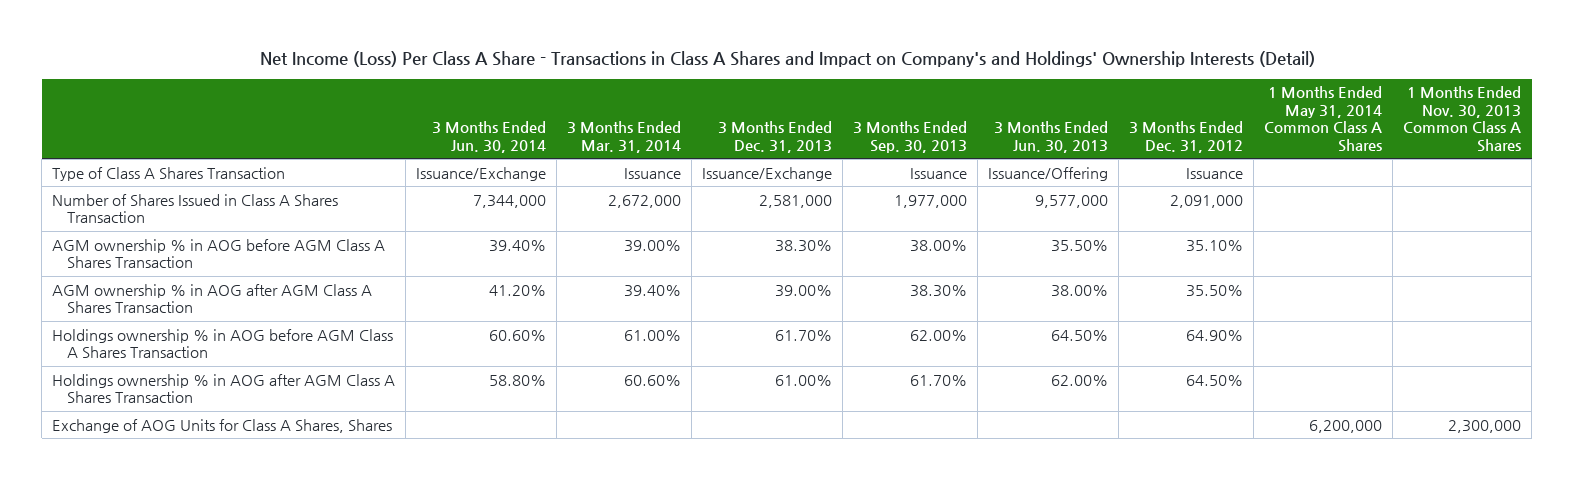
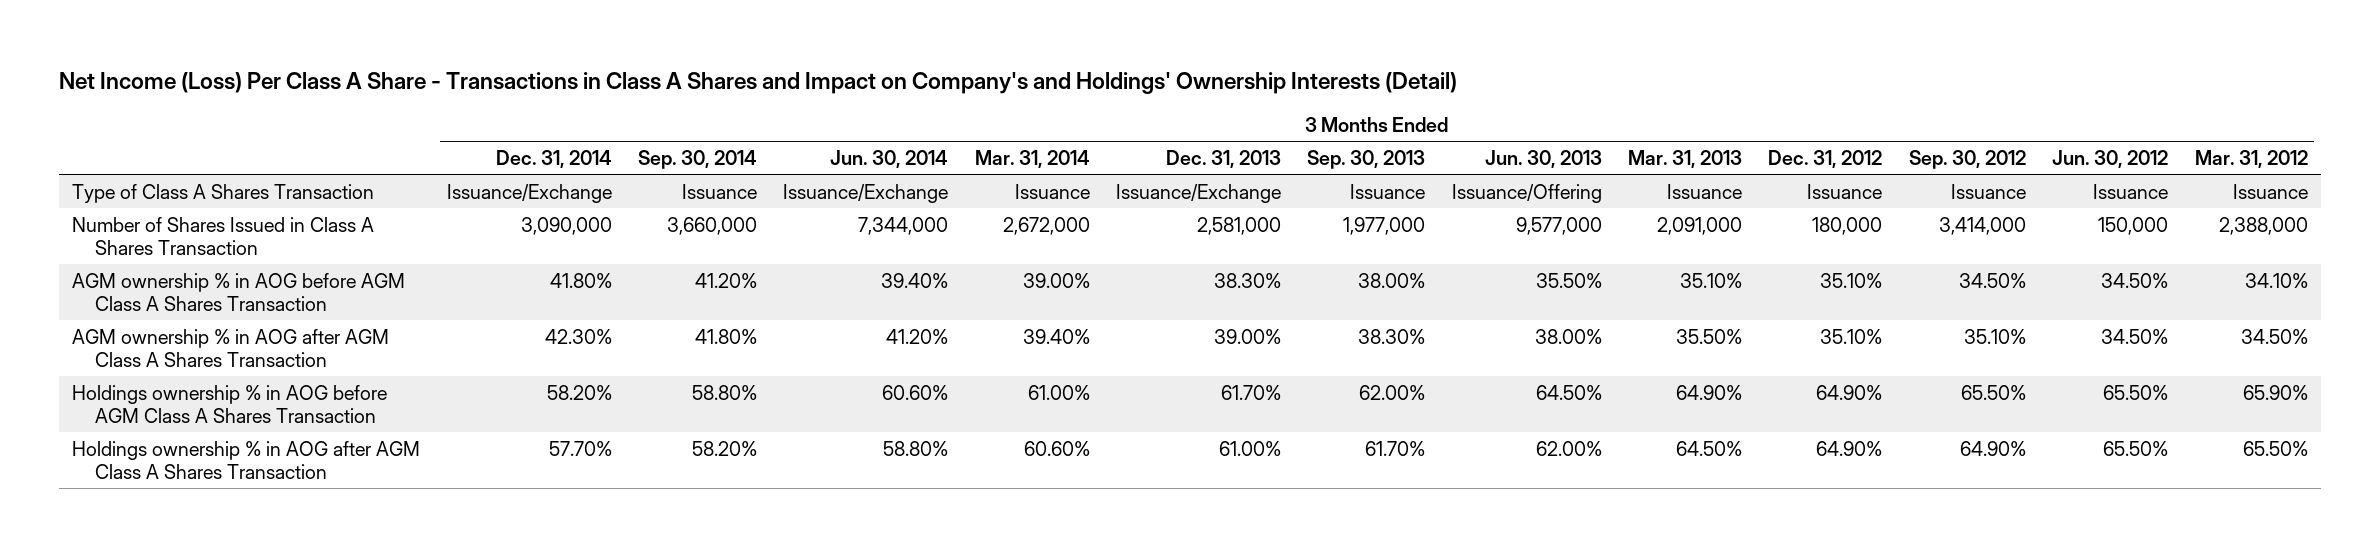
- | 3 Months Ended Jun. 30, 2014 | 3 Months Ended Mar. 31, 2014 | 3 Months Ended Dec. 31, 2013 | 3 Months Ended Sep. 30, 2013 | 3 Months Ended Jun. 30, 2013 | 3 Months Ended Dec. 31, 2012 | 1 Months Ended May 31, 2014 Common Class A Shares | 1 Months Ended Nov. 30, 2013 Common Class A Shares
+ | 3 Months Ended Dec. 31, 2014 | 3 Months Ended Sep. 30, 2014 | 3 Months Ended Jun. 30, 2014 | 3 Months Ended Mar. 31, 2014 | 3 Months Ended Dec. 31, 2013 | 3 Months Ended Sep. 30, 2013 | 3 Months Ended Jun. 30, 2013 | 3 Months Ended Mar. 31, 2013 | 3 Months Ended Dec. 31, 2012 | 3 Months Ended Sep. 30, 2012 | 3 Months Ended Jun. 30, 2012 | 3 Months Ended Mar. 31, 2012
- Number of Shares Issued in Class A Shares Transaction | 7,344,000 | 2,672,000 | 2,581,000 | 1,977,000 | 9,577,000 | 2,091,000 | |
+ Number of Shares Issued in Class A Shares Transaction | 3,090,000 | 3,660,000 | 7,344,000 | 2,672,000 | 2,581,000 | 1,977,000 | 9,577,000 | 2,091,000 | 180,000 | 3,414,000 | 150,000 | 2,388,000
- AGM ownership % in AOG after AGM Class A Shares Transaction | 41.20% | 39.40% | 39.00% | 38.30% | 38.00% | 35.50% | |
+ AGM ownership % in AOG after AGM Class A Shares Transaction | 42.30% | 41.80% | 41.20% | 39.40% | 39.00% | 38.30% | 38.00% | 35.50% | 35.10% | 35.10% | 34.50% | 34.50%
- Holdings ownership % in AOG after AGM Class A Shares Transaction | 58.80% | 60.60% | 61.00% | 61.70% | 62.00% | 64.50% | |
- Exchange of AOG Units for Class A Shares, Shares | | | | | | | 6,200,000 | 2,300,000
+ Holdings ownership % in AOG after AGM Class A Shares Transaction | 57.70% | 58.20% | 58.80% | 60.60% | 61.00% | 61.70% | 62.00% | 64.50% | 64.90% | 64.90% | 65.50% | 65.50%

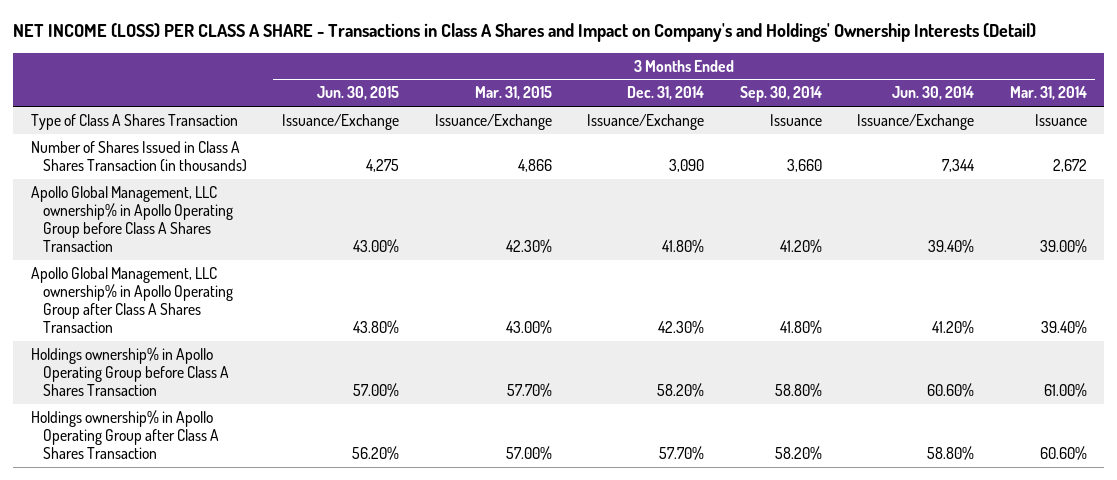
- Net Income (Loss) Per Class A Share - Transactions in Class A Shares and Impact on Company's and Holdings' Ownership Interests (Detail)
+ NET INCOME (LOSS) PER CLASS A SHARE - Transactions in Class A Shares and Impact on Company's and Holdings' Ownership Interests (Detail)
- | 3 Months Ended Dec. 31, 2014 | 3 Months Ended Sep. 30, 2014 | 3 Months Ended Jun. 30, 2014 | 3 Months Ended Mar. 31, 2014 | 3 Months Ended Dec. 31, 2013 | 3 Months Ended Sep. 30, 2013 | 3 Months Ended Jun. 30, 2013 | 3 Months Ended Mar. 31, 2013 | 3 Months Ended Dec. 31, 2012 | 3 Months Ended Sep. 30, 2012 | 3 Months Ended Jun. 30, 2012 | 3 Months Ended Mar. 31, 2012
+ | 3 Months Ended Jun. 30, 2015 | 3 Months Ended Mar. 31, 2015 | 3 Months Ended Dec. 31, 2014 | 3 Months Ended Sep. 30, 2014 | 3 Months Ended Jun. 30, 2014 | 3 Months Ended Mar. 31, 2014
- Number of Shares Issued in Class A Shares Transaction | 3,090,000 | 3,660,000 | 7,344,000 | 2,672,000 | 2,581,000 | 1,977,000 | 9,577,000 | 2,091,000 | 180,000 | 3,414,000 | 150,000 | 2,388,000
- AGM ownership % in AOG before AGM Class A Shares Transaction | 41.80% | 41.20% | 39.40% | 39.00% | 38.30% | 38.00% | 35.50% | 35.10% | 35.10% | 34.50% | 34.50% | 34.10%
- AGM ownership % in AOG after AGM Class A Shares Transaction | 42.30% | 41.80% | 41.20% | 39.40% | 39.00% | 38.30% | 38.00% | 35.50% | 35.10% | 35.10% | 34.50% | 34.50%
- Holdings ownership % in AOG before AGM Class A Shares Transaction | 58.20% | 58.80% | 60.60% | 61.00% | 61.70% | 62.00% | 64.50% | 64.90% | 64.90% | 65.50% | 65.50% | 65.90%
- Holdings ownership % in AOG after AGM Class A Shares Transaction | 57.70% | 58.20% | 58.80% | 60.60% | 61.00% | 61.70% | 62.00% | 64.50% | 64.90% | 64.90% | 65.50% | 65.50%
+ Number of Shares Issued in Class A Shares Transaction (in thousands) | 4,275 | 4,866 | 3,090 | 3,660 | 7,344 | 2,672
+ Apollo Global Management, LLC ownership% in Apollo Operating Group before Class A Shares Transaction | 43.00% | 42.30% | 41.80% | 41.20% | 39.40% | 39.00%
+ Apollo Global Management, LLC ownership% in Apollo Operating Group after Class A Shares Transaction | 43.80% | 43.00% | 42.30% | 41.80% | 41.20% | 39.40%
+ Holdings ownership% in Apollo Operating Group before Class A Shares Transaction | 57.00% | 57.70% | 58.20% | 58.80% | 60.60% | 61.00%
+ Holdings ownership% in Apollo Operating Group after Class A Shares Transaction | 56.20% | 57.00% | 57.70% | 58.20% | 58.80% | 60.60%

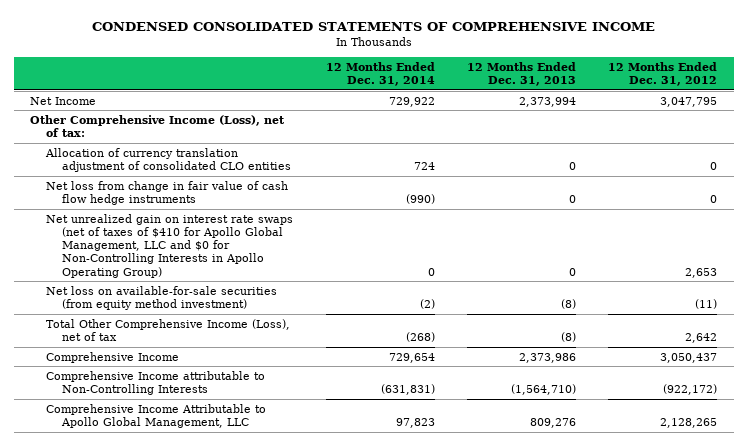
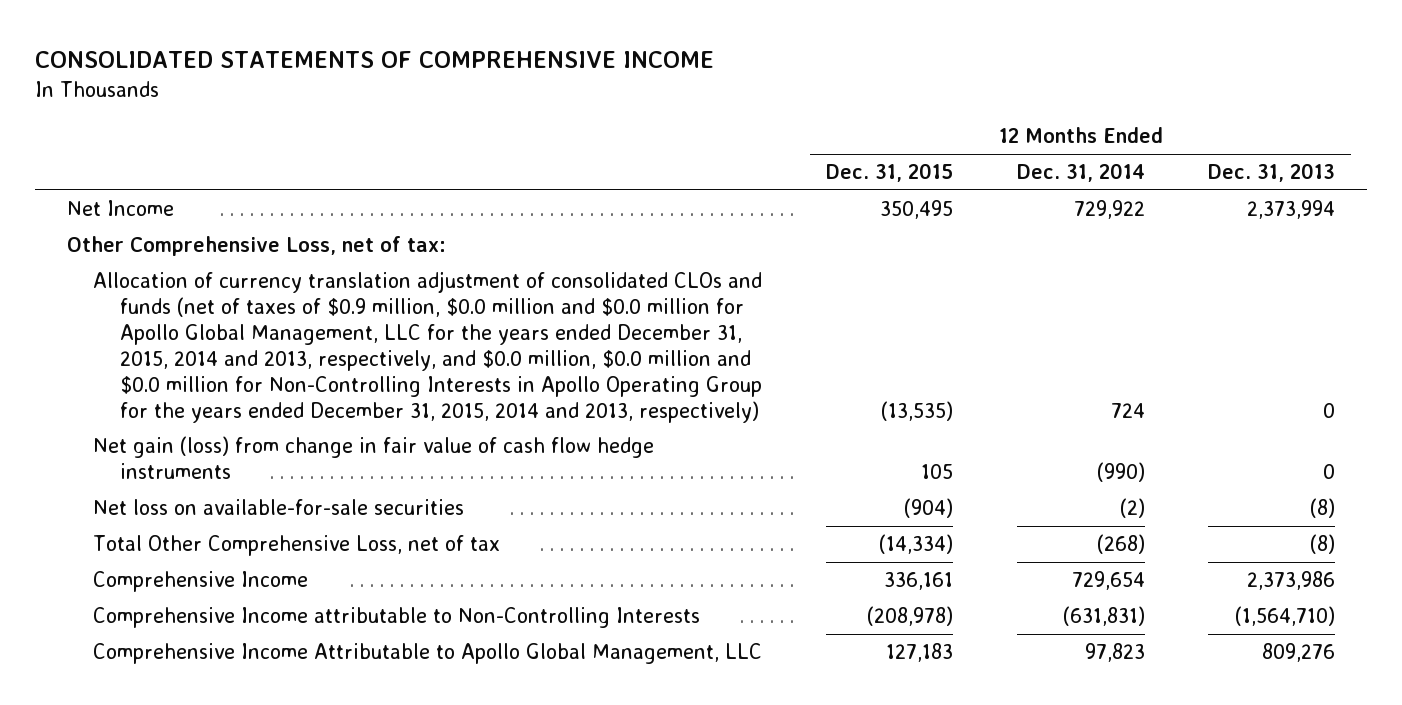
- CONDENSED CONSOLIDATED STATEMENTS OF COMPREHENSIVE INCOME
+ CONSOLIDATED STATEMENTS OF COMPREHENSIVE INCOME
- | 12 Months Ended Dec. 31, 2014 | 12 Months Ended Dec. 31, 2013 | 12 Months Ended Dec. 31, 2012
+ | 12 Months Ended Dec. 31, 2015 | 12 Months Ended Dec. 31, 2014 | 12 Months Ended Dec. 31, 2013
- Other Comprehensive Income (Loss), net of tax:
- Allocation of currency translation adjustment of consolidated CLO entities | 724 | 0 | 0
- Net loss from change in fair value of cash flow hedge instruments | (990) | 0 | 0
- Net unrealized gain on interest rate swaps (net of taxes of $410 for Apollo Global Management, LLC and $0 for Non-Controlling Interests in Apollo Operating Group) | 0 | 0 | 2,653
- Net loss on available-for-sale securities (from equity method investment) | (2) | (8) | (11)
- Total Other Comprehensive Income (Loss), net of tax | (268) | (8) | 2,642
+ Other Comprehensive Loss, net of tax:
+ Allocation of currency translation adjustment of consolidated CLOs and funds (net of taxes of $0.9 million, $0.0 million and $0.0 million for Apollo Global Management, LLC for the years ended December 31, 2015, 2014 and 2013, respectively, and $0.0 million, $0.0 million and $0.0 million for Non-Controlling Interests in Apollo Operating Group for the years ended December 31, 2015, 2014 and 2013, respectively) | (13,535) | 724 | 0
+ Net gain (loss) from change in fair value of cash flow hedge instruments | 105 | (990) | 0
+ Net loss on available-for-sale securities | (904) | (2) | (8)
+ Total Other Comprehensive Loss, net of tax | (14,334) | (268) | (8)

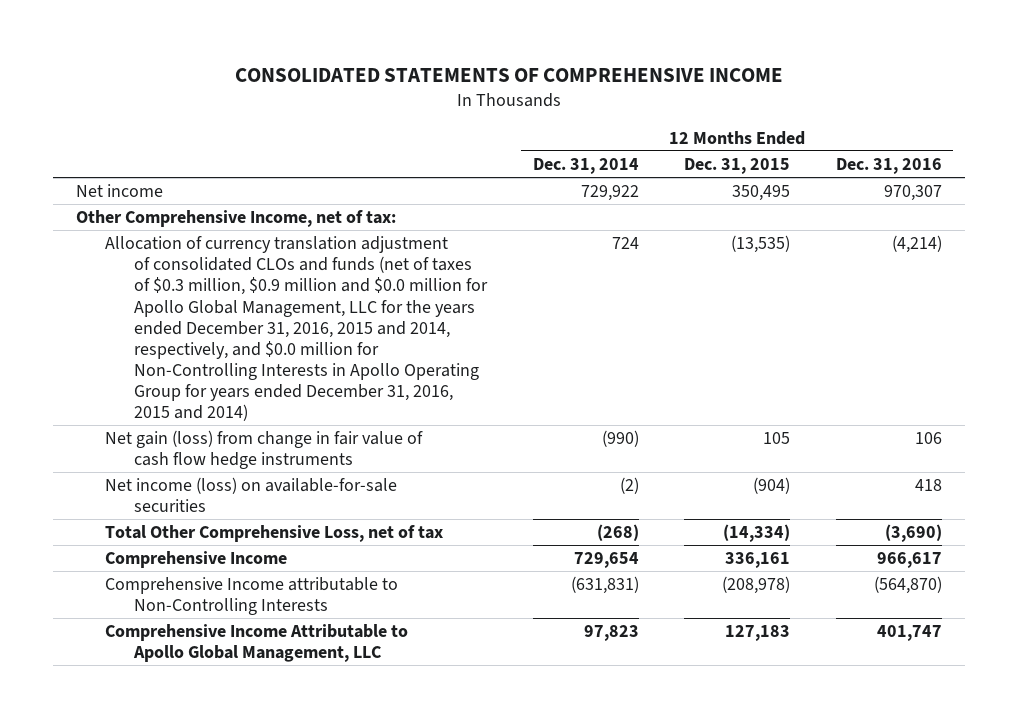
- | 12 Months Ended Dec. 31, 2015 | 12 Months Ended Dec. 31, 2014 | 12 Months Ended Dec. 31, 2013
+ | 12 Months Ended Dec. 31, 2014 | 12 Months Ended Dec. 31, 2015 | 12 Months Ended Dec. 31, 2016
- Net Income | 350,495 | 729,922 | 2,373,994
- Other Comprehensive Loss, net of tax:
- Allocation of currency translation adjustment of consolidated CLOs and funds (net of taxes of $0.9 million, $0.0 million and $0.0 million for Apollo Global Management, LLC for the years ended December 31, 2015, 2014 and 2013, respectively, and $0.0 million, $0.0 million and $0.0 million for Non-Controlling Interests in Apollo Operating Group for the years ended December 31, 2015, 2014 and 2013, respectively) | (13,535) | 724 | 0
+ Net income | 729,922 | 350,495 | 970,307
+ Other Comprehensive Income, net of tax:
+ Allocation of currency translation adjustment of consolidated CLOs and funds (net of taxes of $0.3 million, $0.9 million and $0.0 million for Apollo Global Management, LLC for the years ended December 31, 2016, 2015 and 2014, respectively, and $0.0 million for Non-Controlling Interests in Apollo Operating Group for years ended December 31, 2016, 2015 and 2014) | 724 | (13,535) | (4,214)
- Net loss on available-for-sale securities | (904) | (2) | (8)
+ Net income (loss) on available-for-sale securities | (2) | (904) | 418

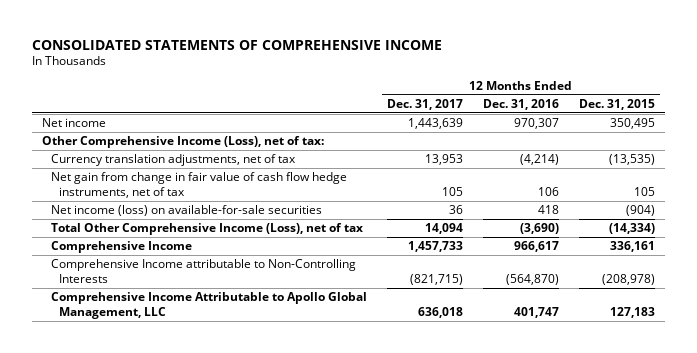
- | 12 Months Ended Dec. 31, 2014 | 12 Months Ended Dec. 31, 2015 | 12 Months Ended Dec. 31, 2016
+ | 12 Months Ended Dec. 31, 2017 | 12 Months Ended Dec. 31, 2016 | 12 Months Ended Dec. 31, 2015
- Other Comprehensive Income, net of tax:
- Allocation of currency translation adjustment of consolidated CLOs and funds (net of taxes of $0.3 million, $0.9 million and $0.0 million for Apollo Global Management, LLC for the years ended December 31, 2016, 2015 and 2014, respectively, and $0.0 million for Non-Controlling Interests in Apollo Operating Group for years ended December 31, 2016, 2015 and 2014) | 724 | (13,535) | (4,214)
- Net gain (loss) from change in fair value of cash flow hedge instruments | (990) | 105 | 106
+ Other Comprehensive Income (Loss), net of tax:
+ Currency translation adjustments, net of tax | 13,953 | (4,214) | (13,535)
+ Net gain from change in fair value of cash flow hedge instruments, net of tax | 105 | 106 | 105
- Total Other Comprehensive Loss, net of tax | (268) | (14,334) | (3,690)
+ Total Other Comprehensive Income (Loss), net of tax | 14,094 | (3,690) | (14,334)

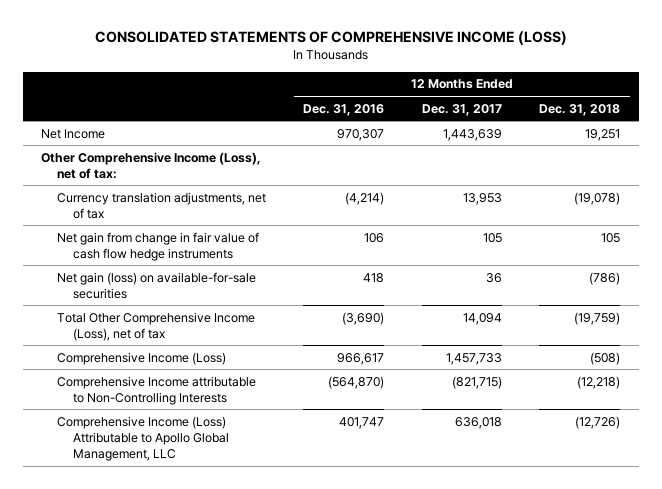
- CONSOLIDATED STATEMENTS OF COMPREHENSIVE INCOME
+ CONSOLIDATED STATEMENTS OF COMPREHENSIVE INCOME (LOSS)
- | 12 Months Ended Dec. 31, 2017 | 12 Months Ended Dec. 31, 2016 | 12 Months Ended Dec. 31, 2015
+ | 12 Months Ended Dec. 31, 2016 | 12 Months Ended Dec. 31, 2017 | 12 Months Ended Dec. 31, 2018
- Net income | 1,443,639 | 970,307 | 350,495
+ Net Income | 970,307 | 1,443,639 | 19,251
- Net gain from change in fair value of cash flow hedge instruments, net of tax | 105 | 106 | 105
- Net income (loss) on available-for-sale securities | 36 | 418 | (904)
+ Net gain from change in fair value of cash flow hedge instruments | 106 | 105 | 105
+ Net gain (loss) on available-for-sale securities | 418 | 36 | (786)
- Comprehensive Income | 1,457,733 | 966,617 | 336,161
+ Comprehensive Income (Loss) | 966,617 | 1,457,733 | (508)
- Comprehensive Income Attributable to Apollo Global Management, LLC | 636,018 | 401,747 | 127,183
+ Comprehensive Income (Loss) Attributable to Apollo Global Management, LLC | 401,747 | 636,018 | (12,726)

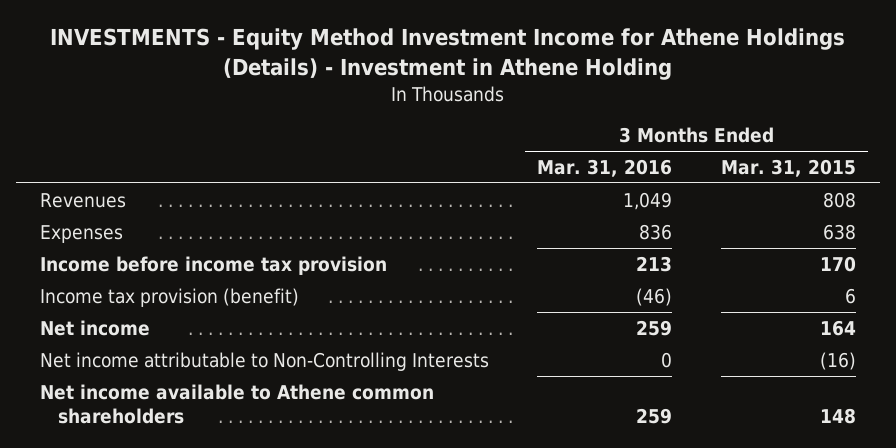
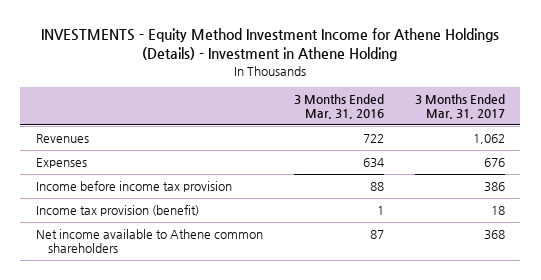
- | 3 Months Ended Mar. 31, 2016 | 3 Months Ended Mar. 31, 2015
+ | 3 Months Ended Mar. 31, 2016 | 3 Months Ended Mar. 31, 2017
- Revenues | 1,049 | 808
- Expenses | 836 | 638
- Income before income tax provision | 213 | 170
- Income tax provision (benefit) | (46) | 6
- Net income | 259 | 164
- Net income attributable to Non-Controlling Interests | 0 | (16)
- Net income available to Athene common shareholders | 259 | 148
+ Revenues | 722 | 1,062
+ Expenses | 634 | 676
+ Income before income tax provision | 88 | 386
+ Income tax provision (benefit) | 1 | 18
+ Net income available to Athene common shareholders | 87 | 368

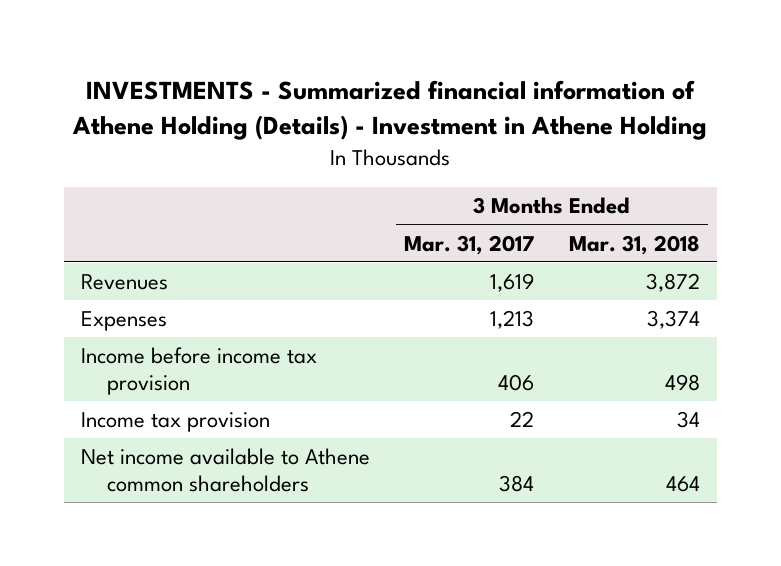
- INVESTMENTS - Equity Method Investment Income for Athene Holdings (Details) - Investment in Athene Holding
+ INVESTMENTS - Summarized financial information of Athene Holding (Details) - Investment in Athene Holding
- | 3 Months Ended Mar. 31, 2016 | 3 Months Ended Mar. 31, 2017
+ | 3 Months Ended Mar. 31, 2017 | 3 Months Ended Mar. 31, 2018
- Revenues | 722 | 1,062
- Expenses | 634 | 676
- Income before income tax provision | 88 | 386
- Income tax provision (benefit) | 1 | 18
- Net income available to Athene common shareholders | 87 | 368
+ Revenues | 1,619 | 3,872
+ Expenses | 1,213 | 3,374
+ Income before income tax provision | 406 | 498
+ Income tax provision | 22 | 34
+ Net income available to Athene common shareholders | 384 | 464

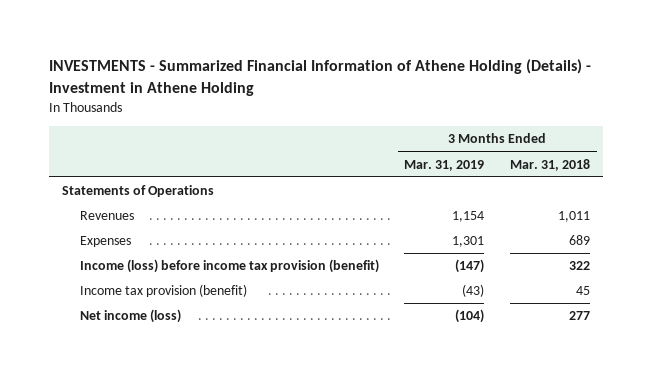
- INVESTMENTS - Summarized financial information of Athene Holding (Details) - Investment in Athene Holding
+ INVESTMENTS - Summarized Financial Information of Athene Holding (Details) - Investment in Athene Holding
- | 3 Months Ended Mar. 31, 2017 | 3 Months Ended Mar. 31, 2018
+ | 3 Months Ended Mar. 31, 2019 | 3 Months Ended Mar. 31, 2018
- Revenues | 1,619 | 3,872
- Expenses | 1,213 | 3,374
- Income before income tax provision | 406 | 498
- Income tax provision | 22 | 34
- Net income available to Athene common shareholders | 384 | 464
+ Statements of Operations
+ Revenues | 1,154 | 1,011
+ Expenses | 1,301 | 689
+ Income (loss) before income tax provision (benefit) | (147) | 322
+ Income tax provision (benefit) | (43) | 45
+ Net income (loss) | (104) | 277

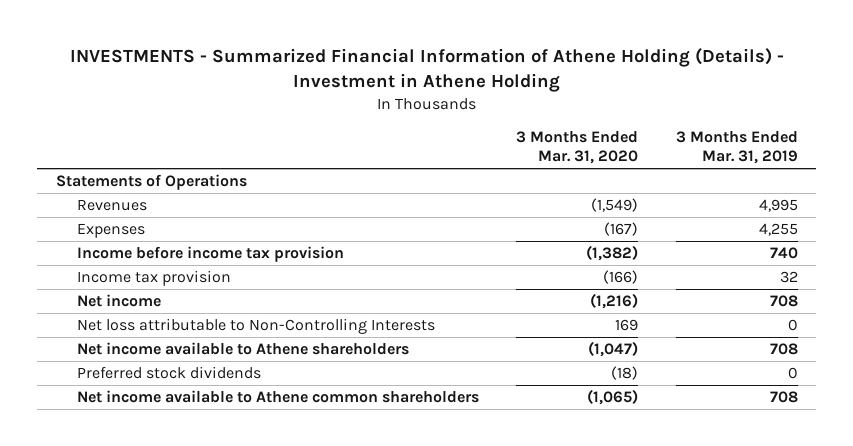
- | 3 Months Ended Mar. 31, 2019 | 3 Months Ended Mar. 31, 2018
+ | 3 Months Ended Mar. 31, 2020 | 3 Months Ended Mar. 31, 2019
- Revenues | 1,154 | 1,011
- Expenses | 1,301 | 689
- Income (loss) before income tax provision (benefit) | (147) | 322
- Income tax provision (benefit) | (43) | 45
- Net income (loss) | (104) | 277
+ Revenues | (1,549) | 4,995
+ Expenses | (167) | 4,255
+ Income before income tax provision | (1,382) | 740
+ Income tax provision | (166) | 32
+ Net income | (1,216) | 708
+ Net loss attributable to Non-Controlling Interests | 169 | 0
+ Net income available to Athene shareholders | (1,047) | 708
+ Preferred stock dividends | (18) | 0
+ Net income available to Athene common shareholders | (1,065) | 708

